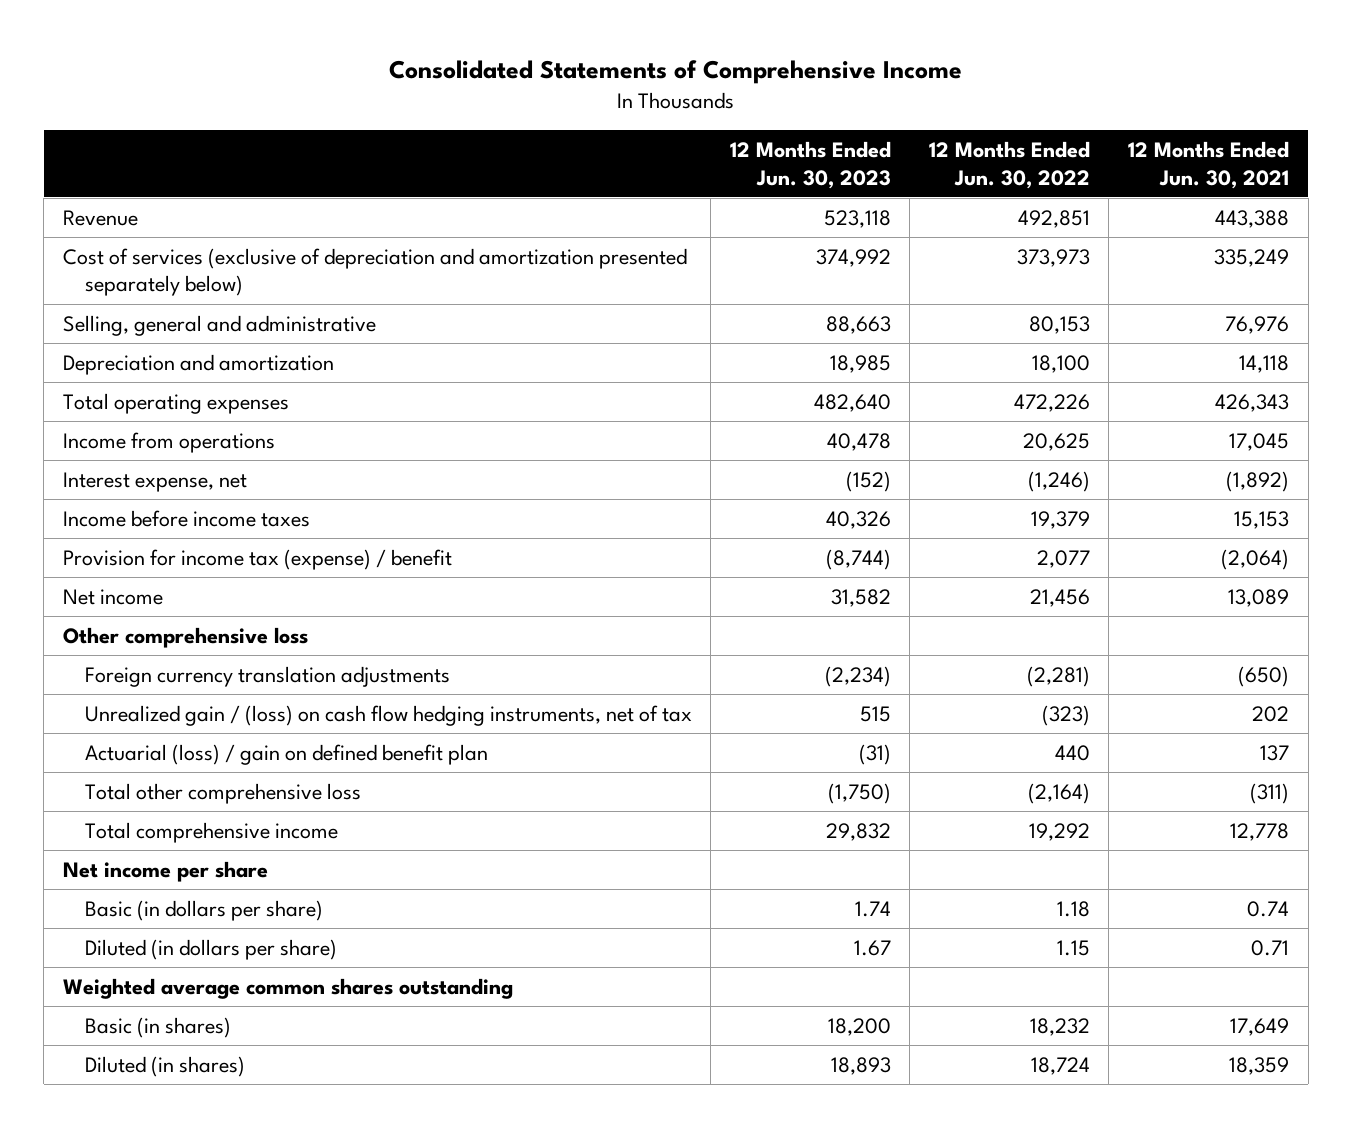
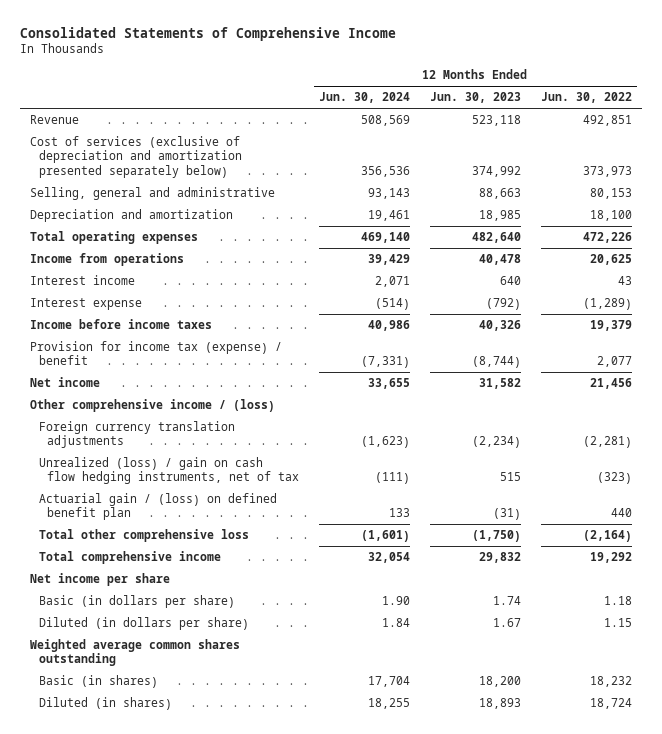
- | 12 Months Ended Jun. 30, 2023 | 12 Months Ended Jun. 30, 2022 | 12 Months Ended Jun. 30, 2021
+ | 12 Months Ended Jun. 30, 2024 | 12 Months Ended Jun. 30, 2023 | 12 Months Ended Jun. 30, 2022
- Interest expense, net | (152) | (1,246) | (1,892)
+ Interest income | 2,071 | 640 | 43
+ Interest expense | (514) | (792) | (1,289)
- Other comprehensive loss
+ Other comprehensive income / (loss)
- Unrealized gain / (loss) on cash flow hedging instruments, net of tax | 515 | (323) | 202
- Actuarial (loss) / gain on defined benefit plan | (31) | 440 | 137
+ Unrealized (loss) / gain on cash flow hedging instruments, net of tax | (111) | 515 | (323)
+ Actuarial gain / (loss) on defined benefit plan | 133 | (31) | 440

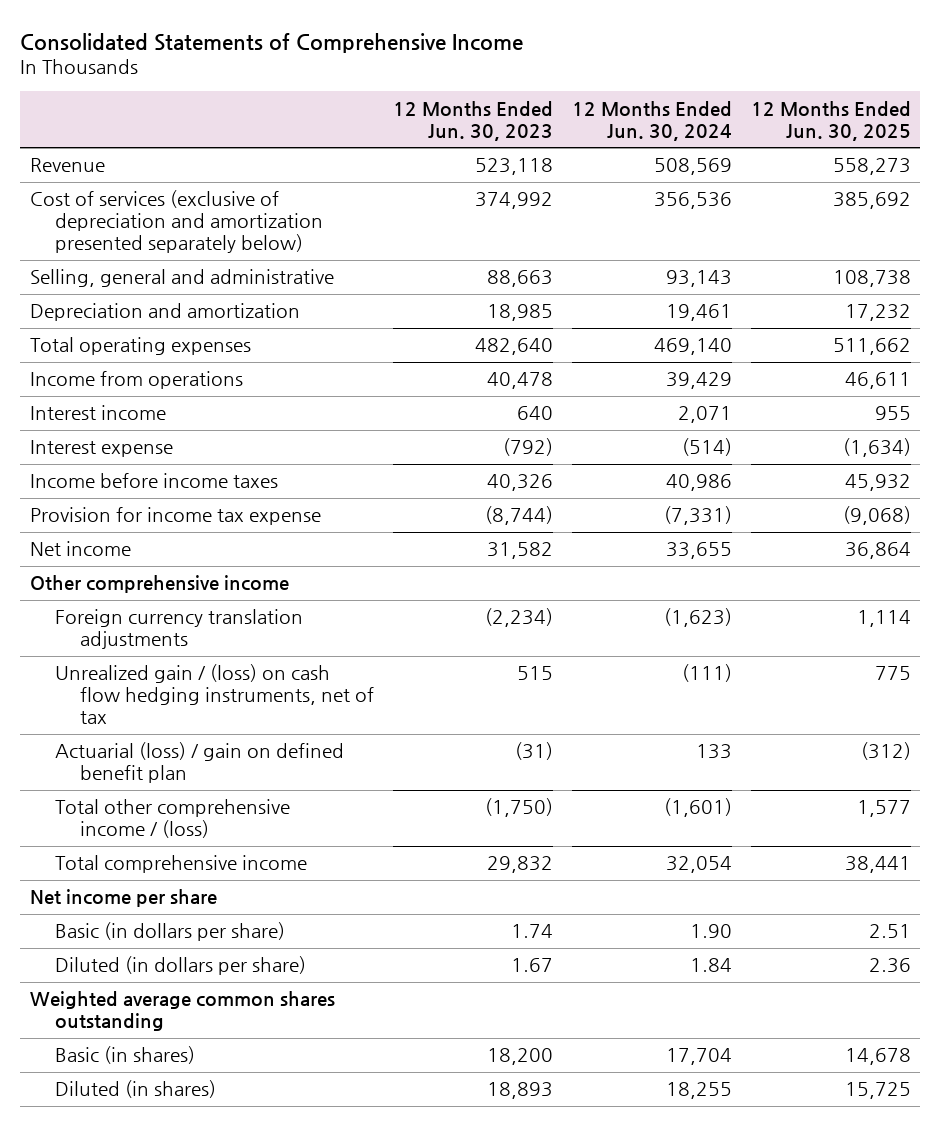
- | 12 Months Ended Jun. 30, 2024 | 12 Months Ended Jun. 30, 2023 | 12 Months Ended Jun. 30, 2022
+ | 12 Months Ended Jun. 30, 2023 | 12 Months Ended Jun. 30, 2024 | 12 Months Ended Jun. 30, 2025
- Provision for income tax (expense) / benefit | (7,331) | (8,744) | 2,077
+ Provision for income tax expense | (8,744) | (7,331) | (9,068)
- Other comprehensive income / (loss)
+ Other comprehensive income
- Unrealized (loss) / gain on cash flow hedging instruments, net of tax | (111) | 515 | (323)
- Actuarial gain / (loss) on defined benefit plan | 133 | (31) | 440
- Total other comprehensive loss | (1,601) | (1,750) | (2,164)
+ Unrealized gain / (loss) on cash flow hedging instruments, net of tax | 515 | (111) | 775
+ Actuarial (loss) / gain on defined benefit plan | (31) | 133 | (312)
+ Total other comprehensive income / (loss) | (1,750) | (1,601) | 1,577

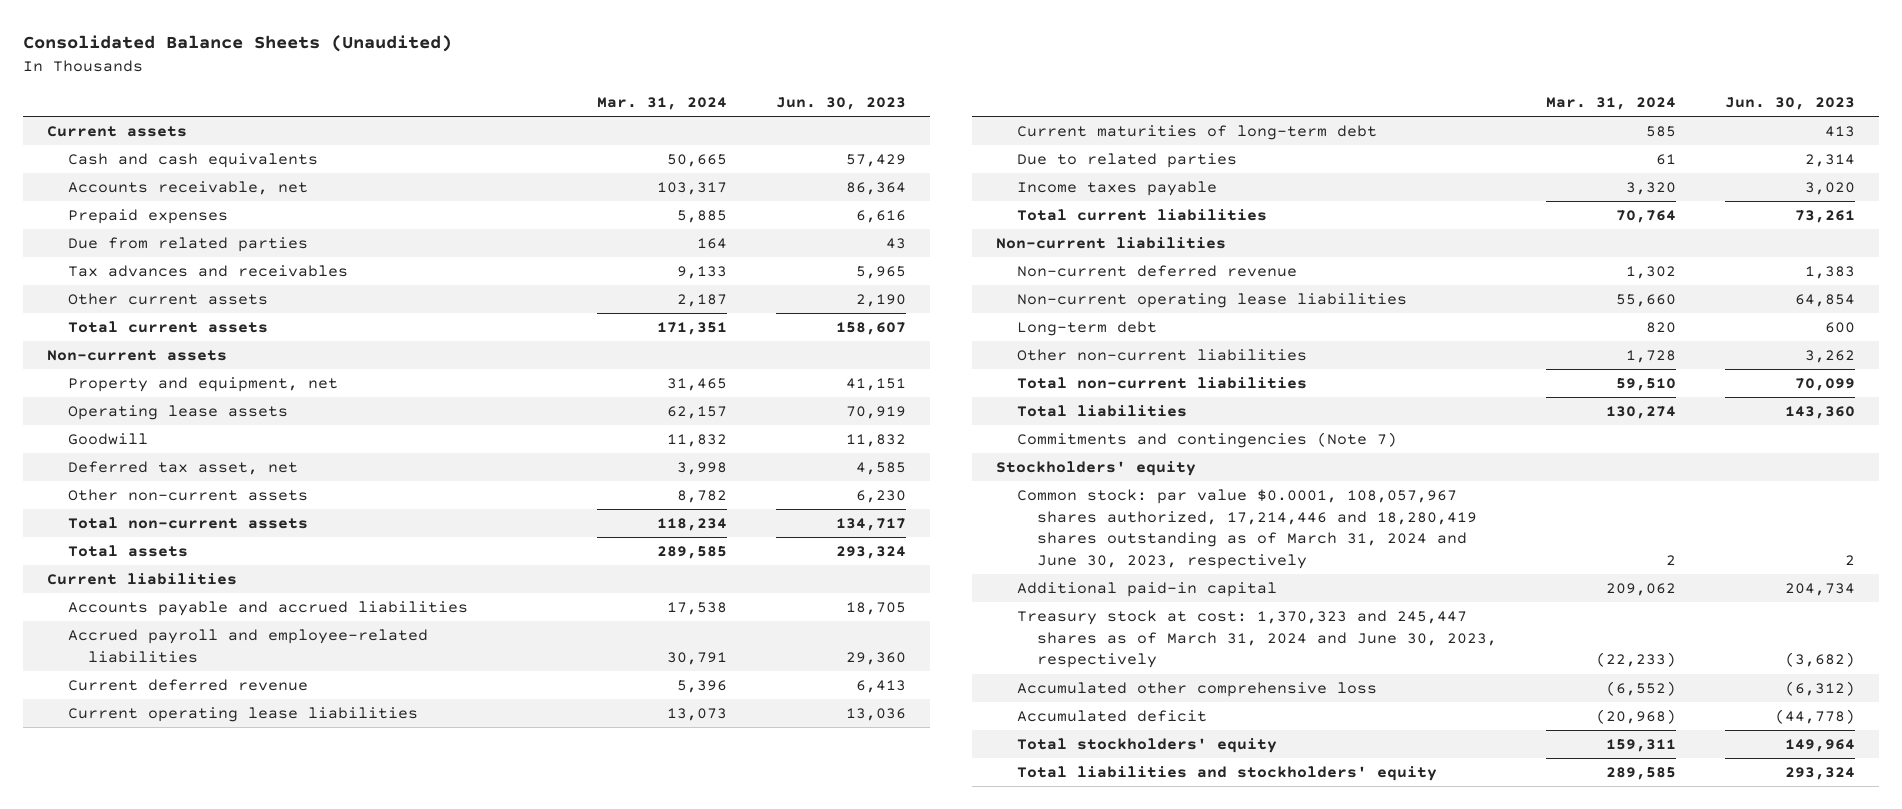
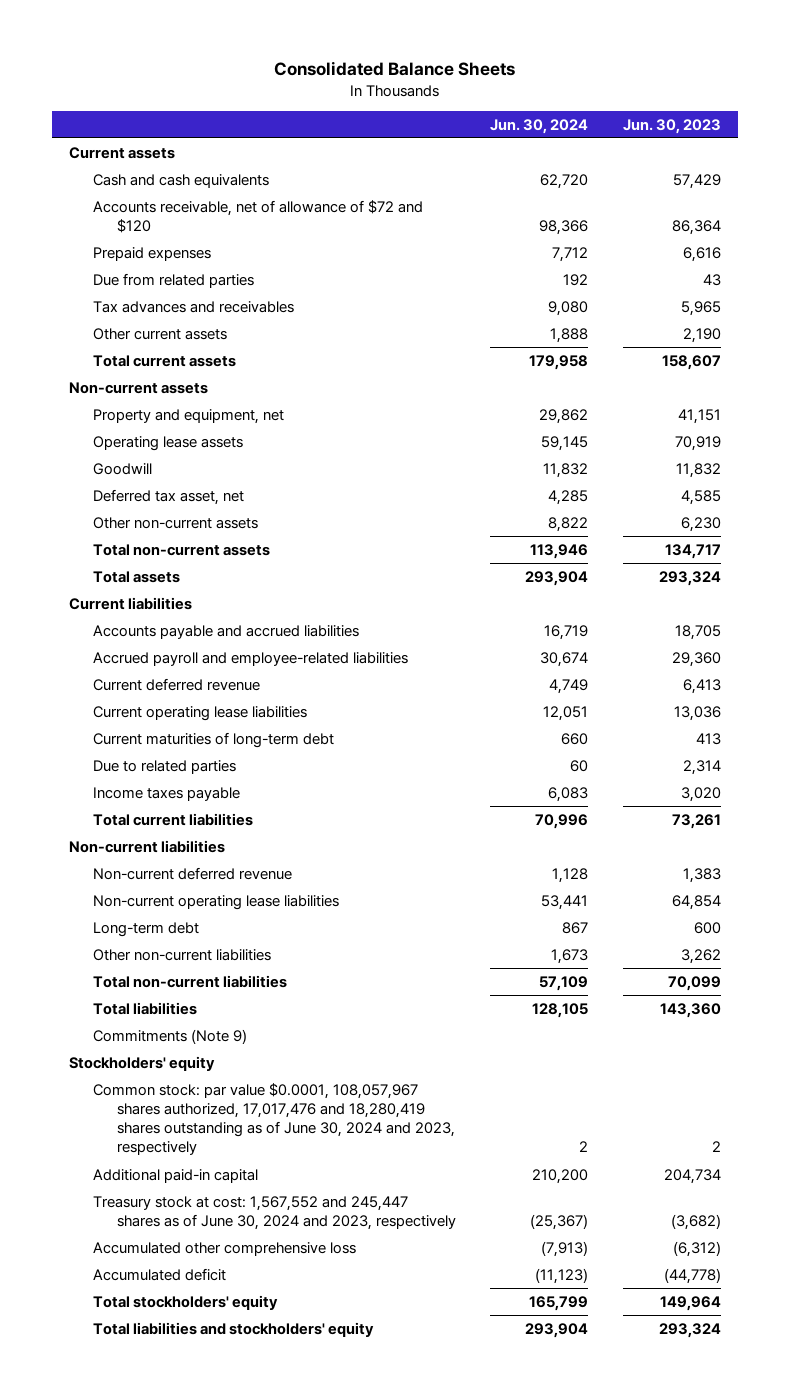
- Consolidated Balance Sheets (Unaudited)
+ Consolidated Balance Sheets
- | Mar. 31, 2024 | Jun. 30, 2023
+ | Jun. 30, 2024 | Jun. 30, 2023
- Accounts receivable, net | 103,317 | 86,364
+ Accounts receivable, net of allowance of $72 and $120 | 98,366 | 86,364
- Commitments and contingencies (Note 7)
+ Commitments (Note 9)
- Common stock: par value $0.0001, 108,057,967 shares authorized, 17,214,446 and 18,280,419 shares outstanding as of March 31, 2024 and June 30, 2023, respectively | 2 | 2
+ Common stock: par value $0.0001, 108,057,967 shares authorized, 17,017,476 and 18,280,419 shares outstanding as of June 30, 2024 and 2023, respectively | 2 | 2
- Treasury stock at cost: 1,370,323 and 245,447 shares as of March 31, 2024 and June 30, 2023, respectively | (22,233) | (3,682)
+ Treasury stock at cost: 1,567,552 and 245,447 shares as of June 30, 2024 and 2023, respectively | (25,367) | (3,682)

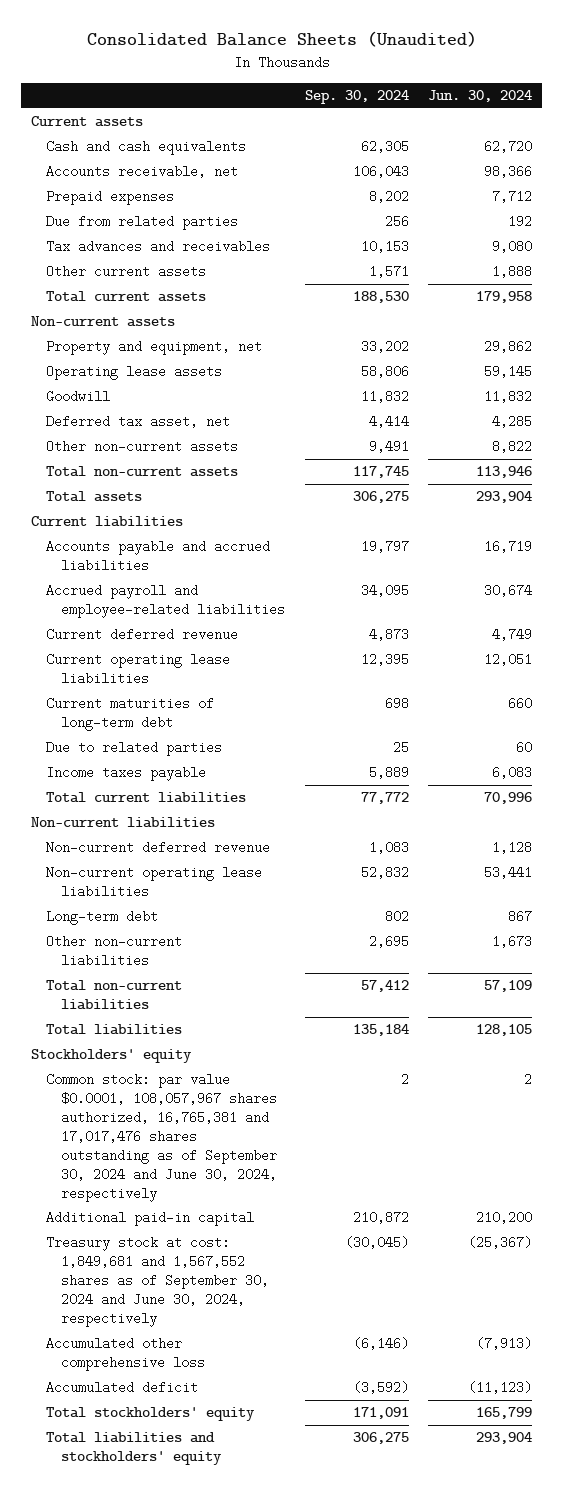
- Consolidated Balance Sheets
+ Consolidated Balance Sheets (Unaudited)
- | Jun. 30, 2024 | Jun. 30, 2023
+ | Sep. 30, 2024 | Jun. 30, 2024
- Accounts receivable, net of allowance of $72 and $120 | 98,366 | 86,364
+ Accounts receivable, net | 106,043 | 98,366
- Commitments (Note 9)
- Common stock: par value $0.0001, 108,057,967 shares authorized, 17,017,476 and 18,280,419 shares outstanding as of June 30, 2024 and 2023, respectively | 2 | 2
+ Common stock: par value $0.0001, 108,057,967 shares authorized, 16,765,381 and 17,017,476 shares outstanding as of September 30, 2024 and June 30, 2024, respectively | 2 | 2
- Treasury stock at cost: 1,567,552 and 245,447 shares as of June 30, 2024 and 2023, respectively | (25,367) | (3,682)
+ Treasury stock at cost: 1,849,681 and 1,567,552 shares as of September 30, 2024 and June 30, 2024, respectively | (30,045) | (25,367)

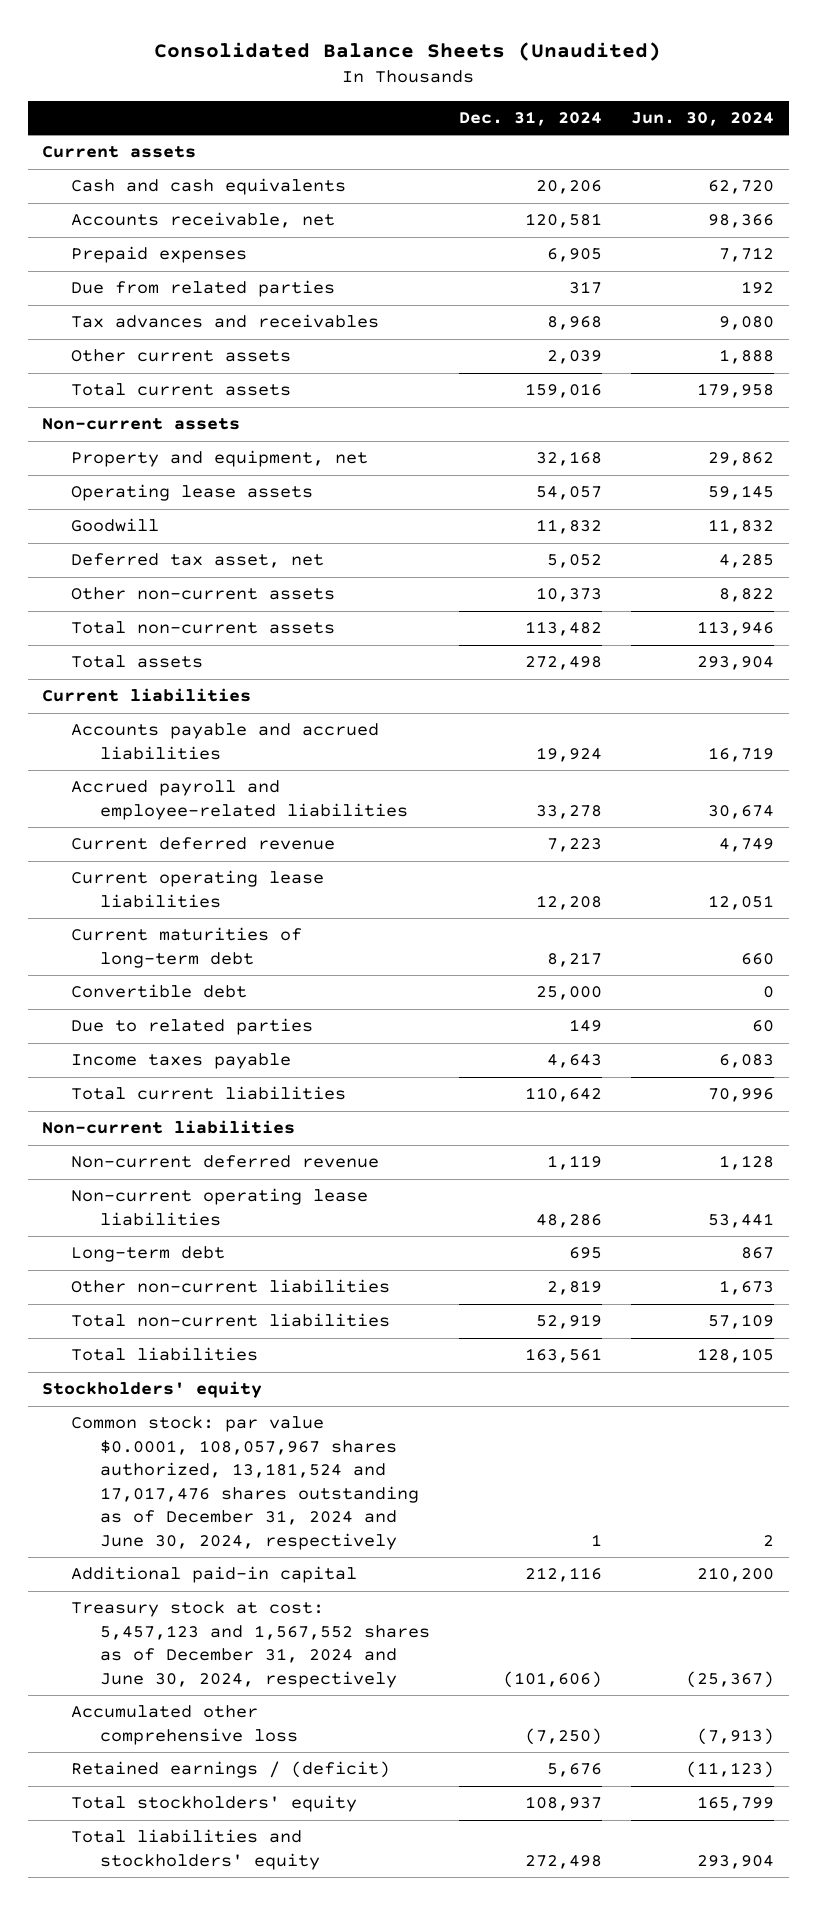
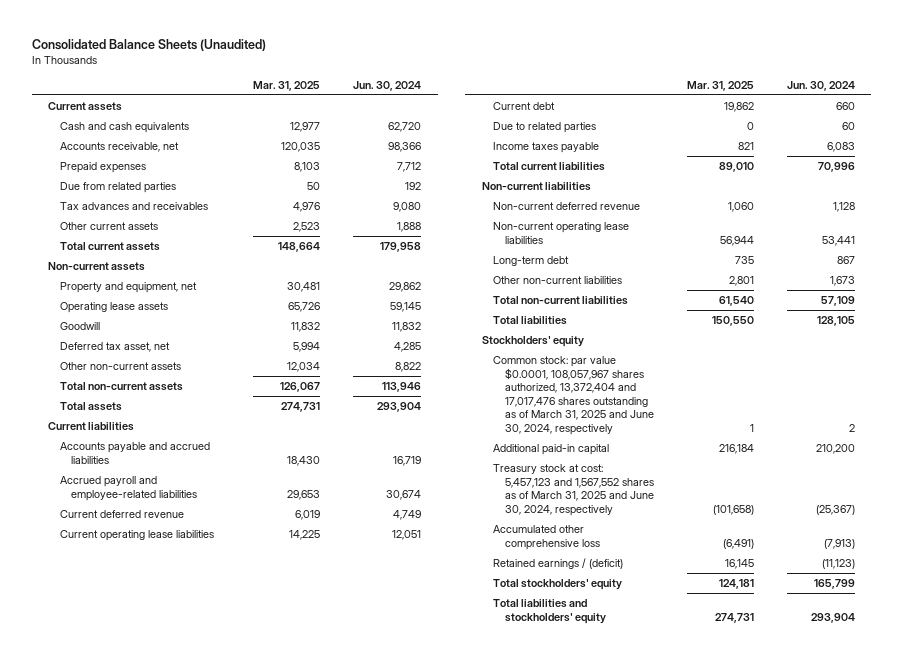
- | Dec. 31, 2024 | Jun. 30, 2024
+ | Mar. 31, 2025 | Jun. 30, 2024
- Current maturities of long-term debt | 8,217 | 660
- Convertible debt | 25,000 | 0
+ Current debt | 19,862 | 660
- Common stock: par value $0.0001, 108,057,967 shares authorized, 13,181,524 and 17,017,476 shares outstanding as of December 31, 2024 and June 30, 2024, respectively | 1 | 2
+ Common stock: par value $0.0001, 108,057,967 shares authorized, 13,372,404 and 17,017,476 shares outstanding as of March 31, 2025 and June 30, 2024, respectively | 1 | 2
- Treasury stock at cost: 5,457,123 and 1,567,552 shares as of December 31, 2024 and June 30, 2024, respectively | (101,606) | (25,367)
+ Treasury stock at cost: 5,457,123 and 1,567,552 shares as of March 31, 2025 and June 30, 2024, respectively | (101,658) | (25,367)

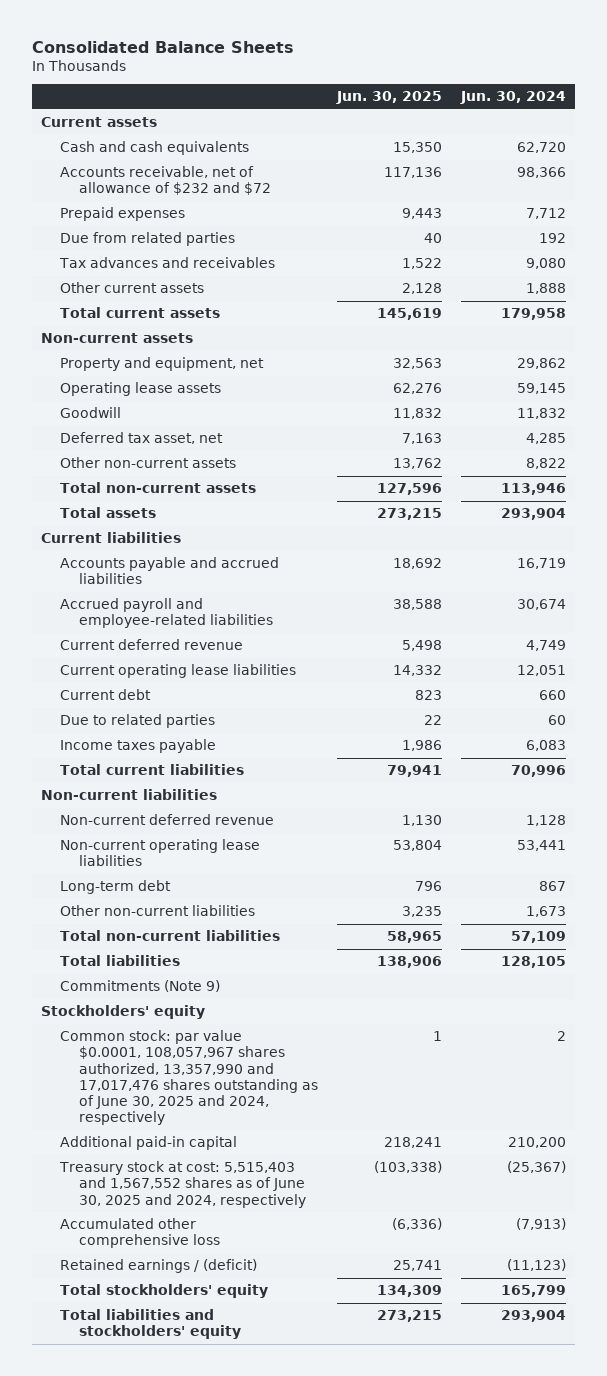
- Consolidated Balance Sheets (Unaudited)
+ Consolidated Balance Sheets
- | Mar. 31, 2025 | Jun. 30, 2024
+ | Jun. 30, 2025 | Jun. 30, 2024
- Accounts receivable, net | 120,035 | 98,366
+ Accounts receivable, net of allowance of $232 and $72 | 117,136 | 98,366
+ Commitments (Note 9)
- Common stock: par value $0.0001, 108,057,967 shares authorized, 13,372,404 and 17,017,476 shares outstanding as of March 31, 2025 and June 30, 2024, respectively | 1 | 2
+ Common stock: par value $0.0001, 108,057,967 shares authorized, 13,357,990 and 17,017,476 shares outstanding as of June 30, 2025 and 2024, respectively | 1 | 2
- Treasury stock at cost: 5,457,123 and 1,567,552 shares as of March 31, 2025 and June 30, 2024, respectively | (101,658) | (25,367)
+ Treasury stock at cost: 5,515,403 and 1,567,552 shares as of June 30, 2025 and 2024, respectively | (103,338) | (25,367)

